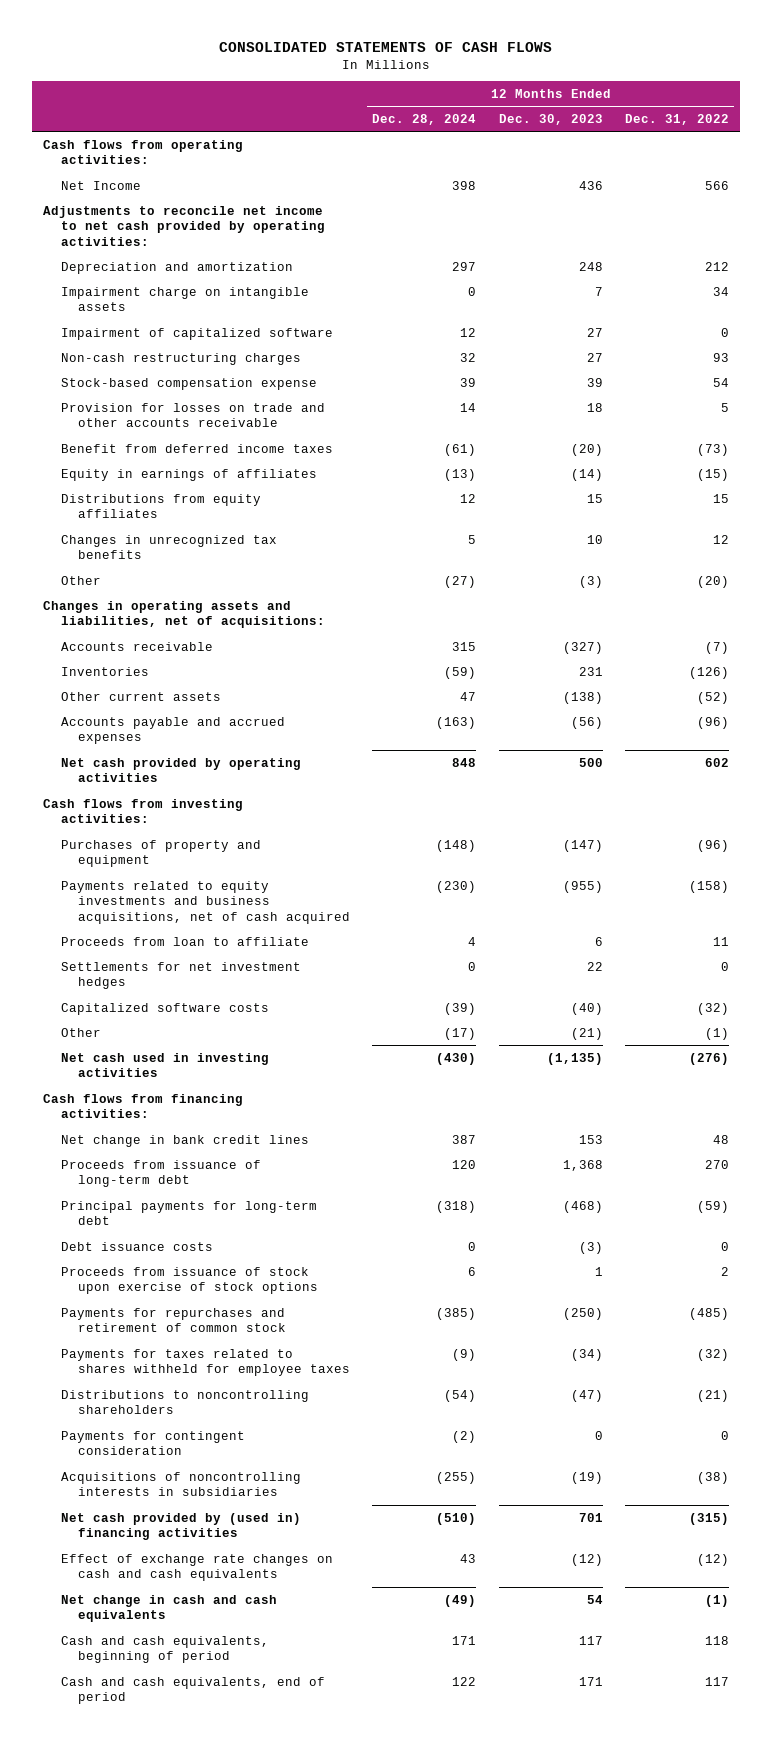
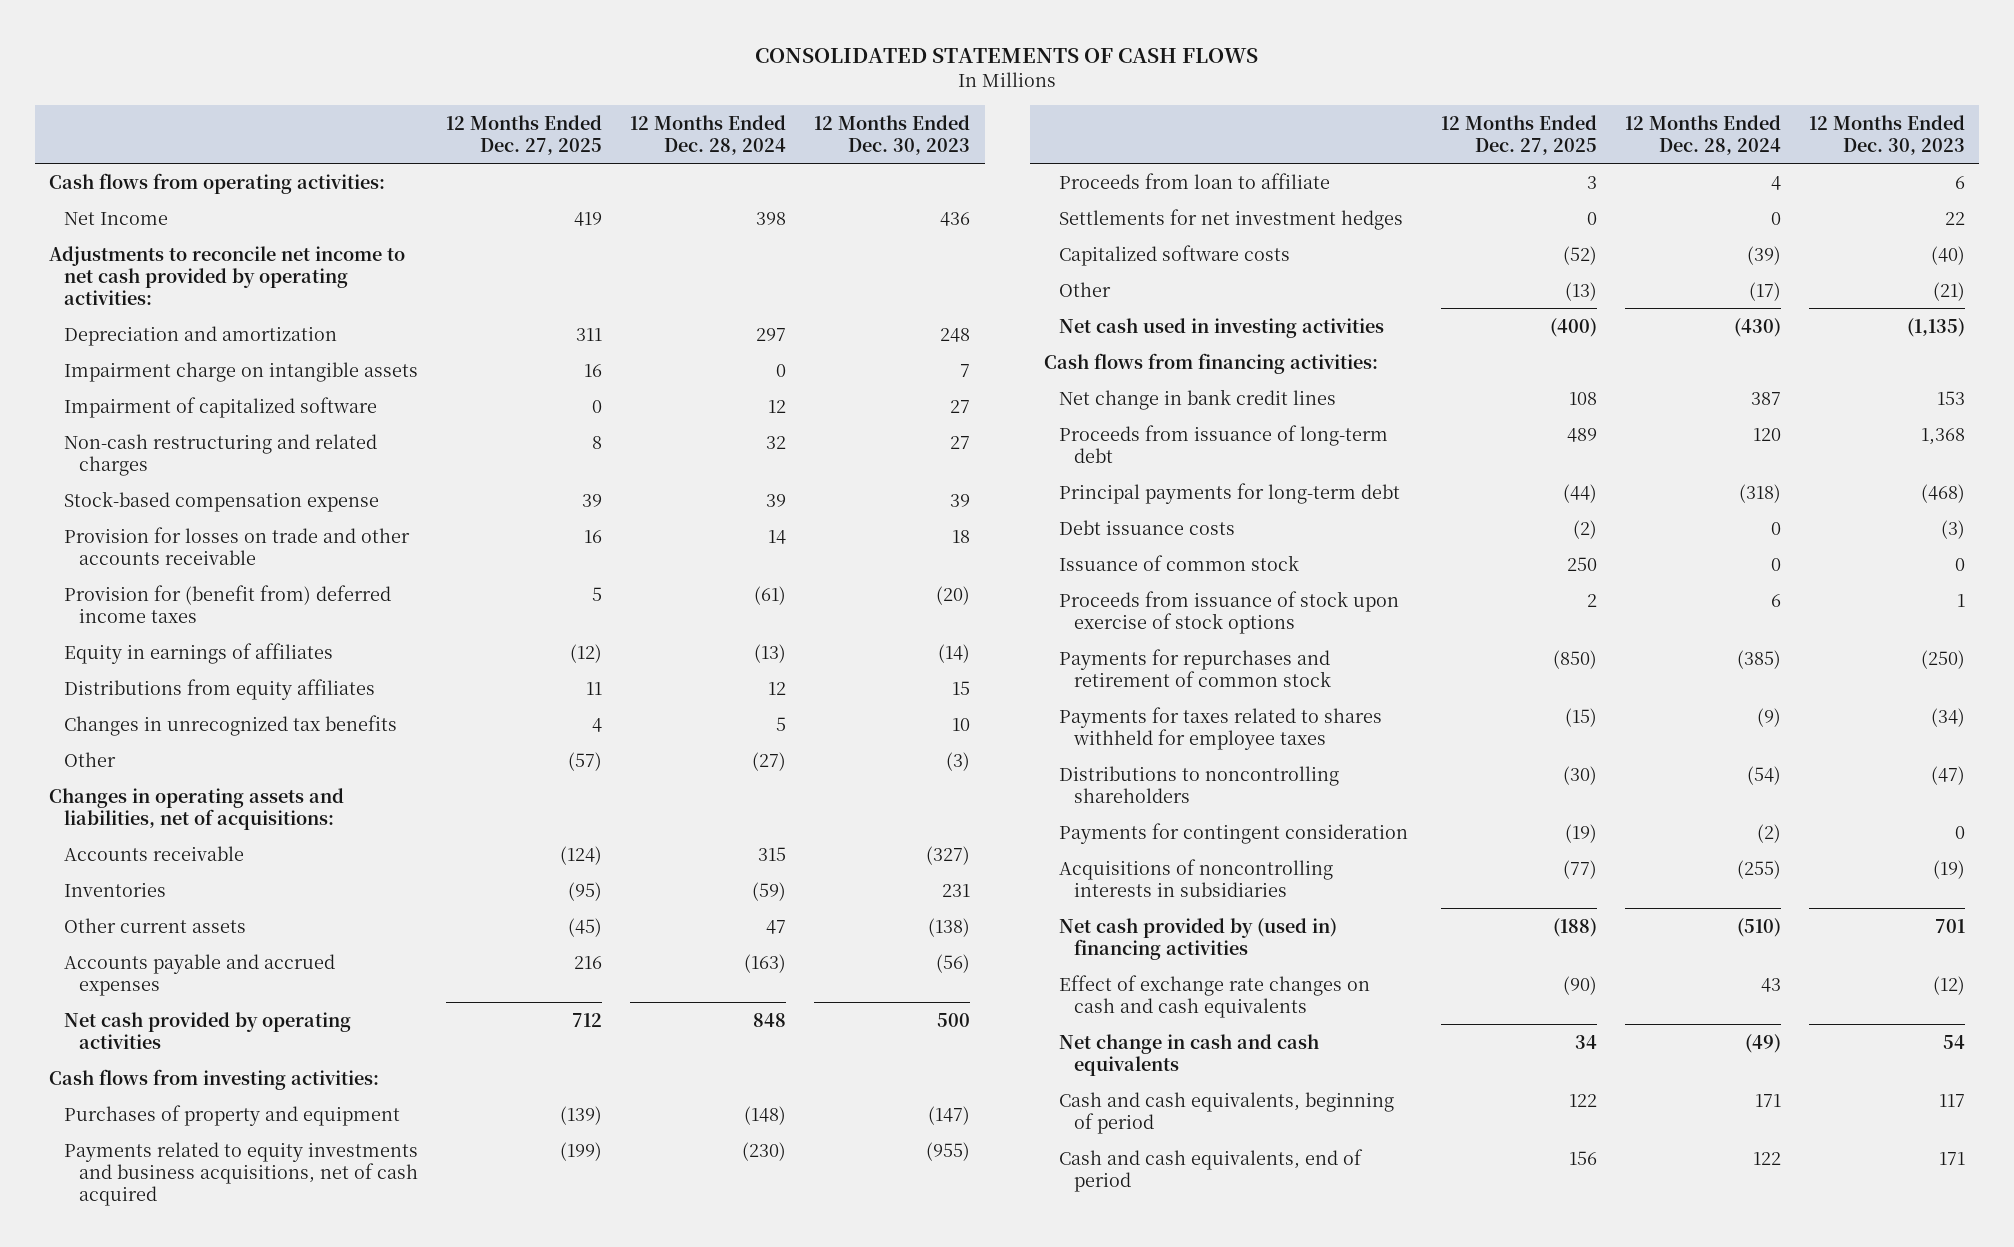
- | 12 Months Ended Dec. 28, 2024 | 12 Months Ended Dec. 30, 2023 | 12 Months Ended Dec. 31, 2022
+ | 12 Months Ended Dec. 27, 2025 | 12 Months Ended Dec. 28, 2024 | 12 Months Ended Dec. 30, 2023
- Non-cash restructuring charges | 32 | 27 | 93
+ Non-cash restructuring and related charges | 8 | 32 | 27
- Benefit from deferred income taxes | (61) | (20) | (73)
+ Provision for (benefit from) deferred income taxes | 5 | (61) | (20)
+ Issuance of common stock | 250 | 0 | 0

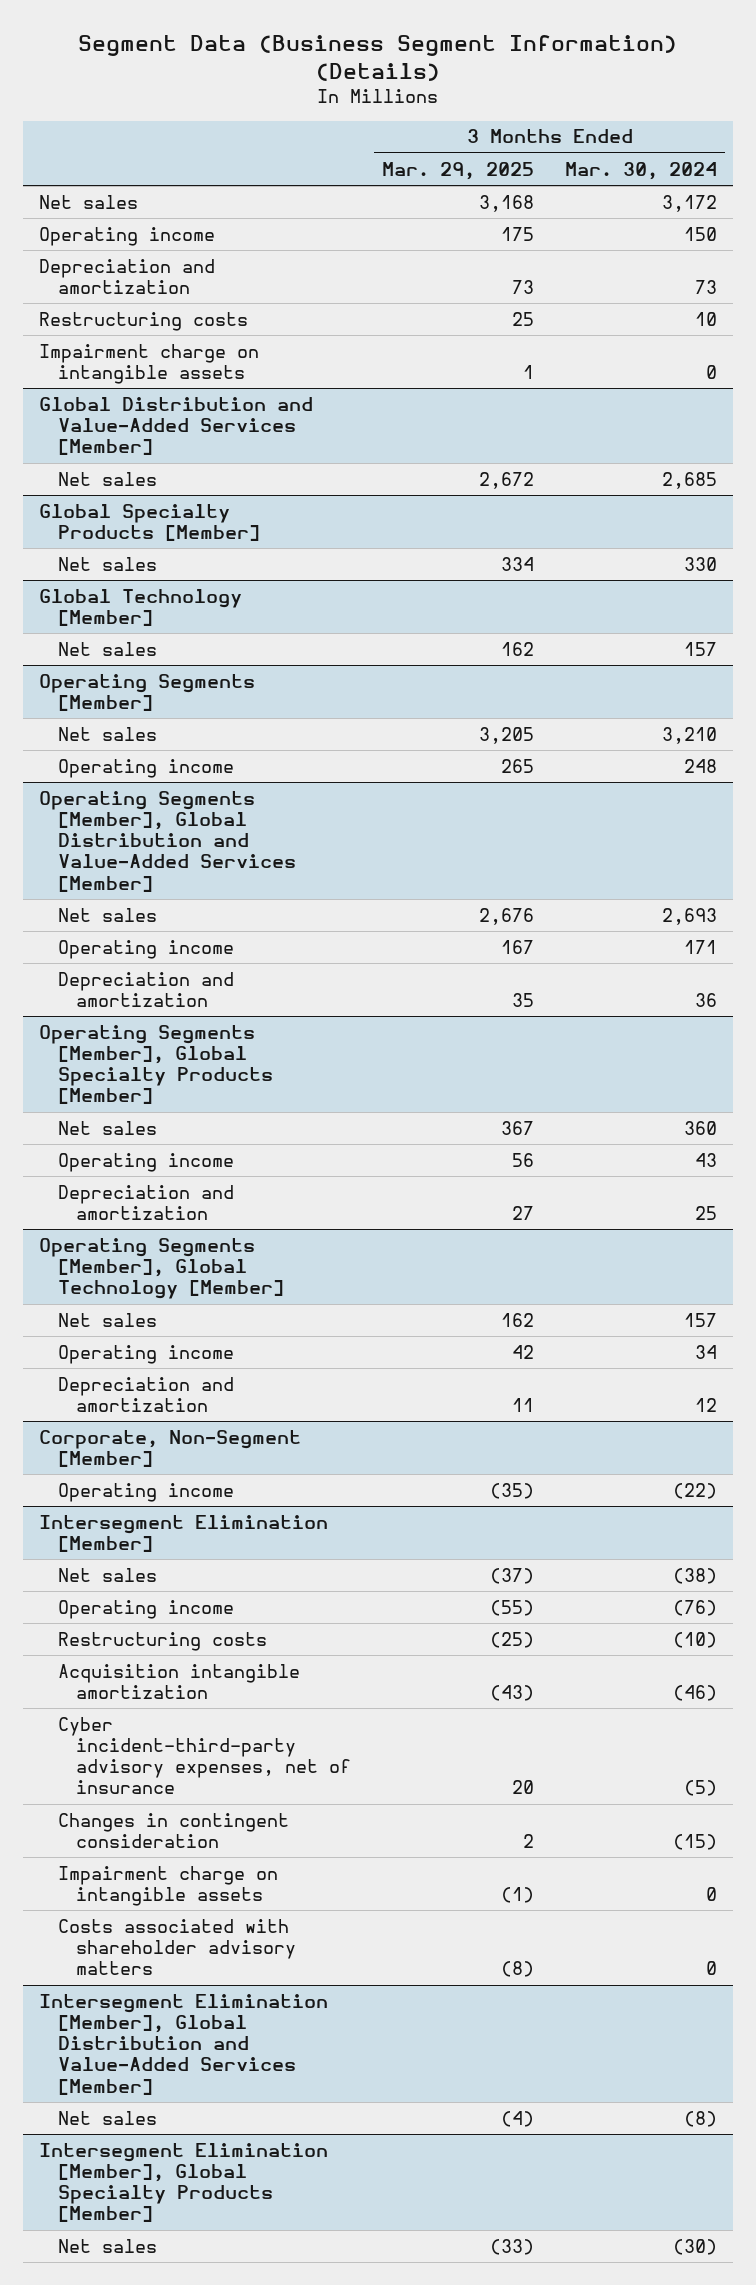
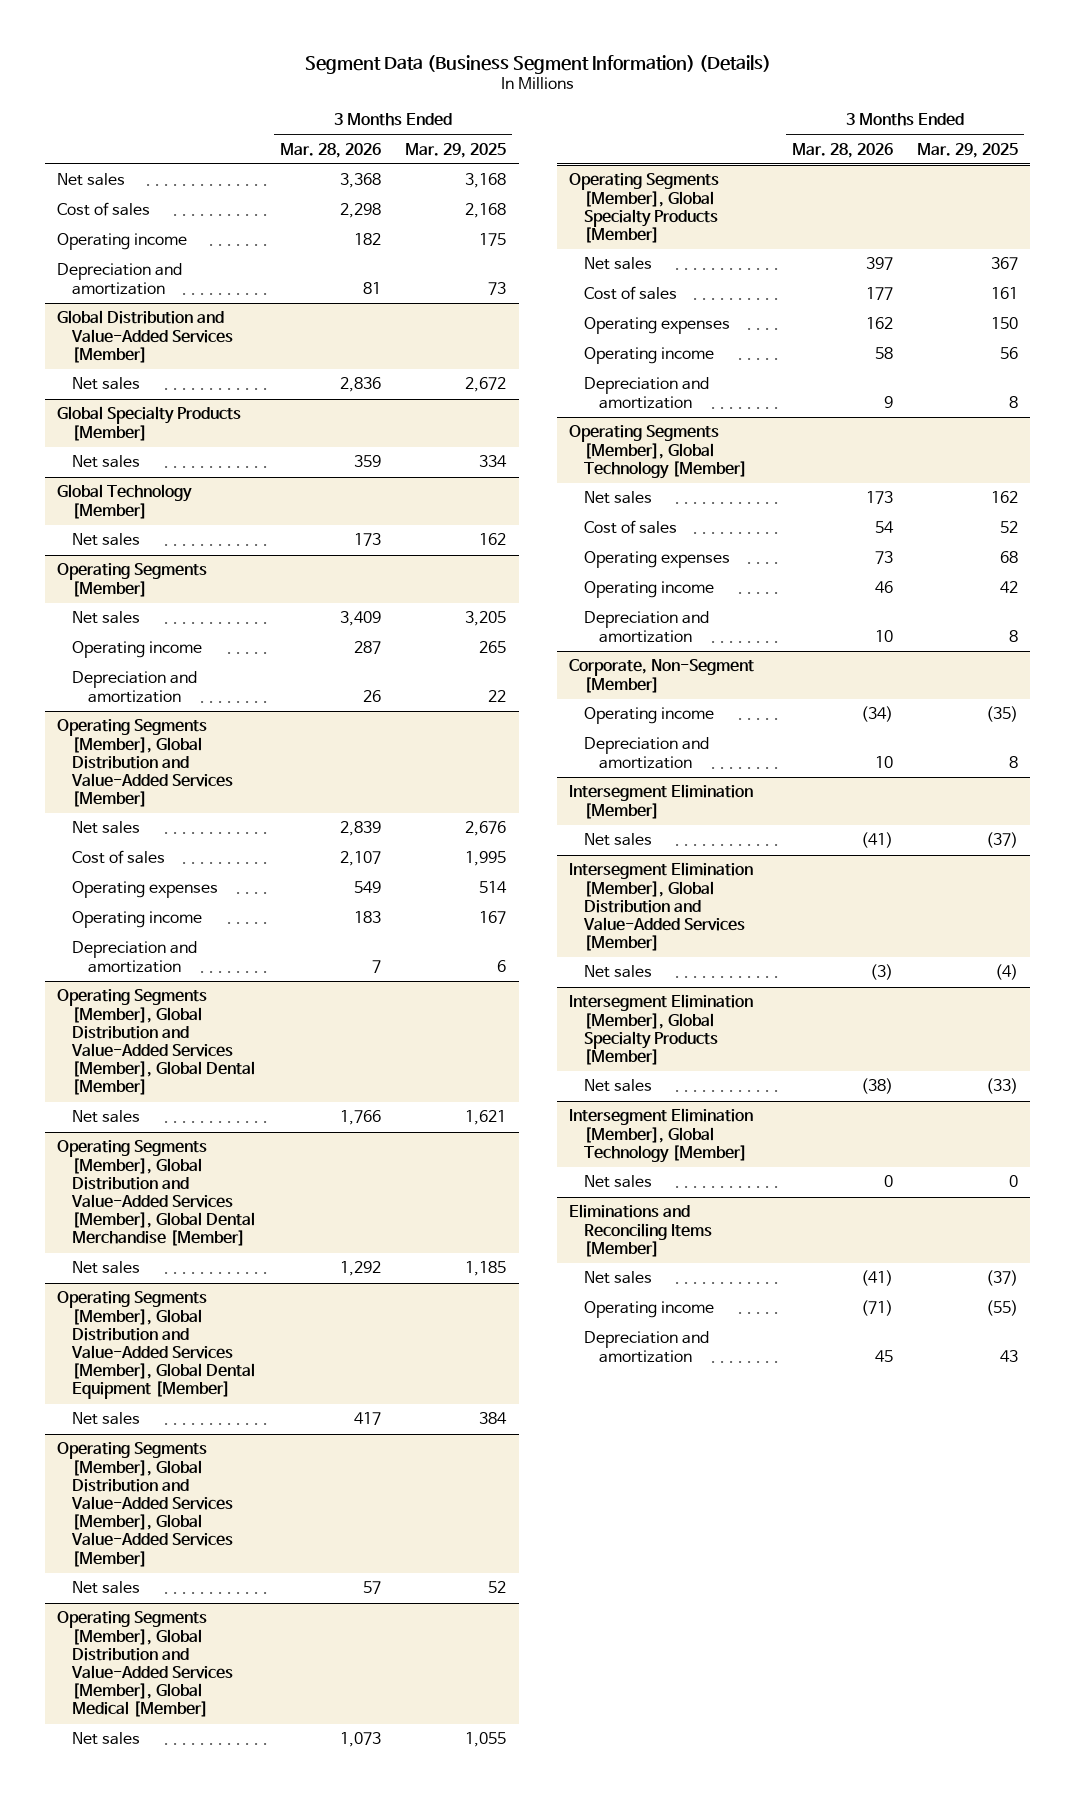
- | 3 Months Ended Mar. 29, 2025 | 3 Months Ended Mar. 30, 2024
+ | 3 Months Ended Mar. 28, 2026 | 3 Months Ended Mar. 29, 2025
+ Cost of sales | 2,298 | 2,168
- Restructuring costs | 25 | 10
- Impairment charge on intangible assets | 1 | 0
@ Operating Segments [Member]
+ Depreciation and amortization | 26 | 22
@ Operating Segments [Member], Global Distribution and Value-Added Services [Member]
+ Cost of sales | 2,107 | 1,995
+ Operating expenses | 549 | 514
- Depreciation and amortization | 35 | 36
+ Depreciation and amortization | 7 | 6
+ Operating Segments [Member], Global Distribution and Value-Added Services [Member], Global Dental [Member]
+ Net sales | 1,766 | 1,621
+ Operating Segments [Member], Global Distribution and Value-Added Services [Member], Global Dental Merchandise [Member]
+ Net sales | 1,292 | 1,185
+ Operating Segments [Member], Global Distribution and Value-Added Services [Member], Global Dental Equipment [Member]
+ Net sales | 417 | 384
+ Operating Segments [Member], Global Distribution and Value-Added Services [Member], Global Value-Added Services [Member]
+ Net sales | 57 | 52
+ Operating Segments [Member], Global Distribution and Value-Added Services [Member], Global Medical [Member]
+ Net sales | 1,073 | 1,055
@ Operating Segments [Member], Global Specialty Products [Member]
+ Cost of sales | 177 | 161
+ Operating expenses | 162 | 150
- Depreciation and amortization | 27 | 25
+ Depreciation and amortization | 9 | 8
@ Operating Segments [Member], Global Technology [Member]
+ Cost of sales | 54 | 52
+ Operating expenses | 73 | 68
- Depreciation and amortization | 11 | 12
+ Depreciation and amortization | 10 | 8
@ Corporate, Non-Segment [Member]
+ Depreciation and amortization | 10 | 8
@ Intersegment Elimination [Member]
- Operating income | (55) | (76)
- Restructuring costs | (25) | (10)
- Acquisition intangible amortization | (43) | (46)
- Cyber incident-third-party advisory expenses, net of insurance | 20 | (5)
- Changes in contingent consideration | 2 | (15)
- Impairment charge on intangible assets | (1) | 0
- Costs associated with shareholder advisory matters | (8) | 0
+ Intersegment Elimination [Member], Global Technology [Member]
+ Net sales | 0 | 0
+ Eliminations and Reconciling Items [Member]
+ Net sales | (41) | (37)
+ Operating income | (71) | (55)
+ Depreciation and amortization | 45 | 43

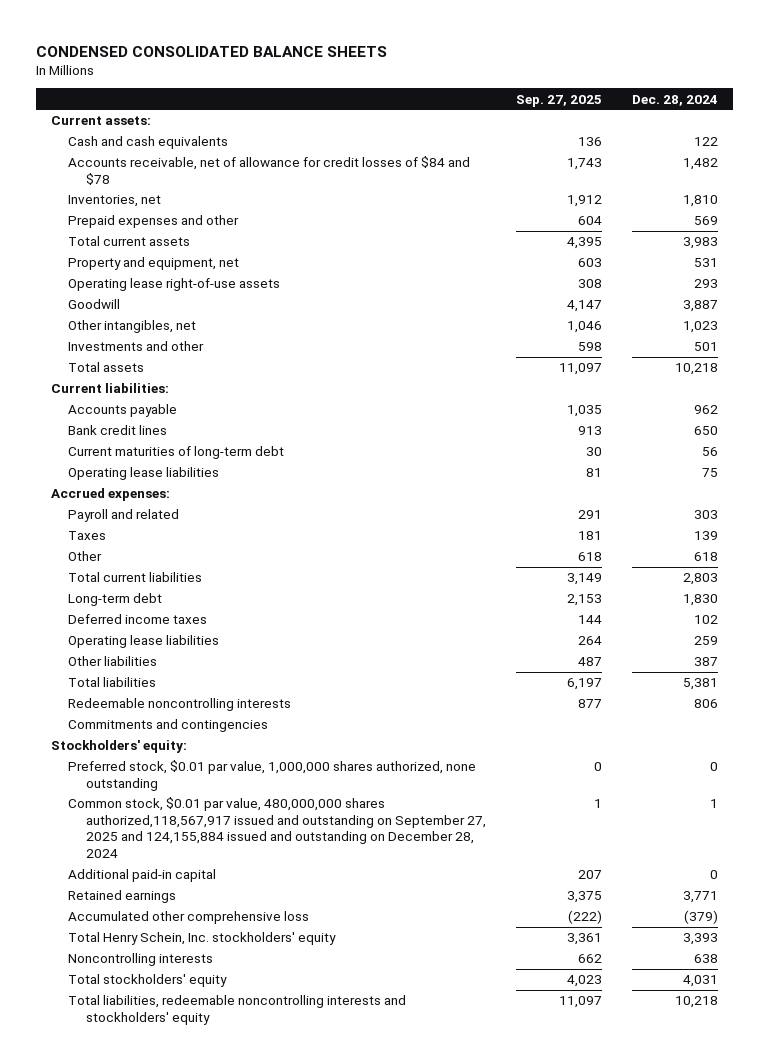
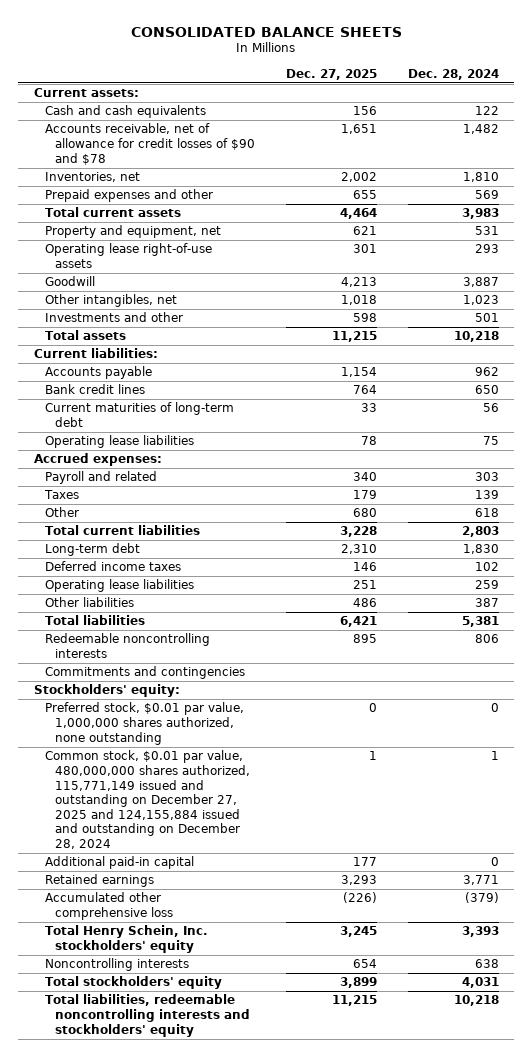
- CONDENSED CONSOLIDATED BALANCE SHEETS
+ CONSOLIDATED BALANCE SHEETS
- | Sep. 27, 2025 | Dec. 28, 2024
+ | Dec. 27, 2025 | Dec. 28, 2024
- Accounts receivable, net of allowance for credit losses of $84 and $78 | 1,743 | 1,482
+ Accounts receivable, net of allowance for credit losses of $90 and $78 | 1,651 | 1,482
- Common stock, $0.01 par value, 480,000,000 shares authorized,118,567,917 issued and outstanding on September 27, 2025 and 124,155,884 issued and outstanding on December 28, 2024 | 1 | 1
+ Common stock, $0.01 par value, 480,000,000 shares authorized, 115,771,149 issued and outstanding on December 27, 2025 and 124,155,884 issued and outstanding on December 28, 2024 | 1 | 1

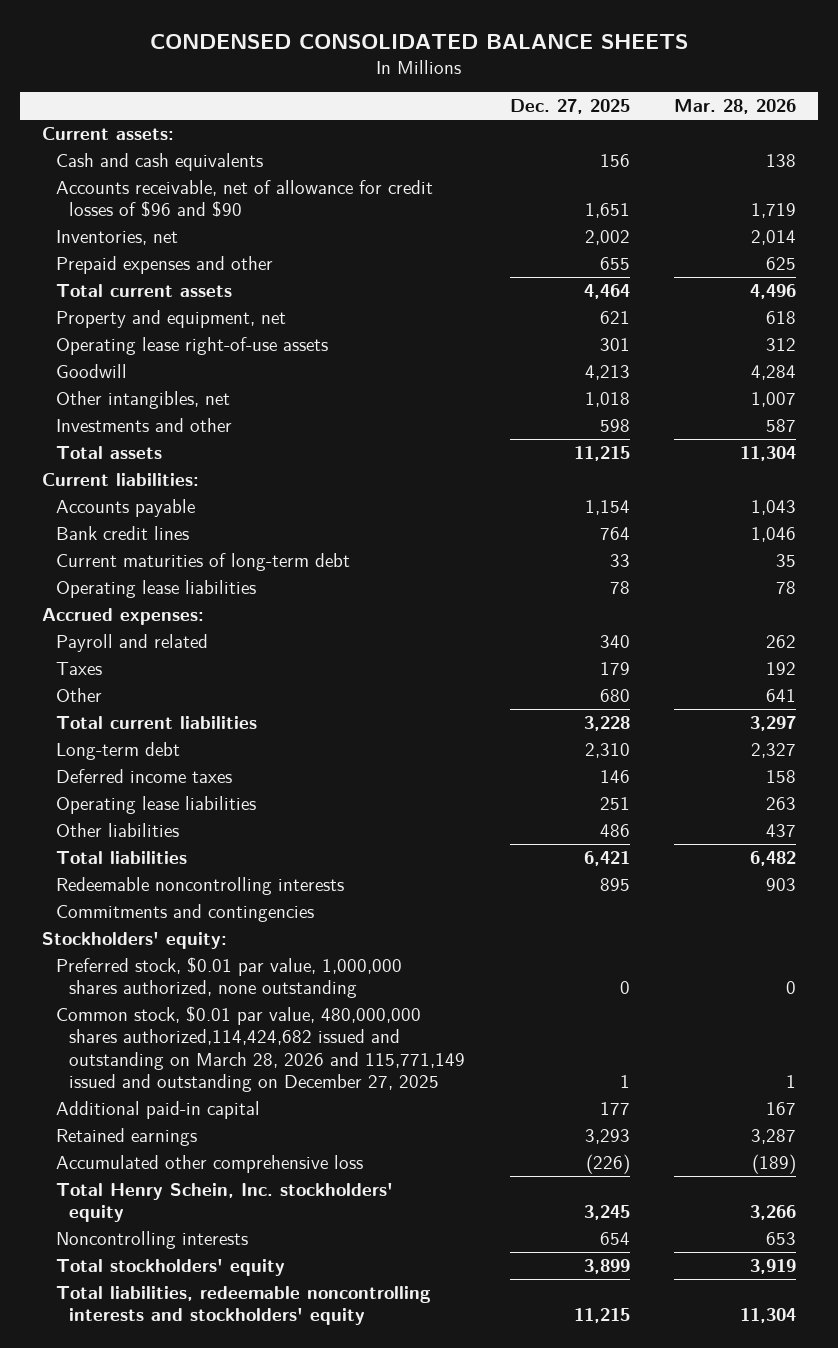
- CONSOLIDATED BALANCE SHEETS
+ CONDENSED CONSOLIDATED BALANCE SHEETS
- | Dec. 27, 2025 | Dec. 28, 2024
+ | Dec. 27, 2025 | Mar. 28, 2026
- Accounts receivable, net of allowance for credit losses of $90 and $78 | 1,651 | 1,482
+ Accounts receivable, net of allowance for credit losses of $96 and $90 | 1,651 | 1,719
- Common stock, $0.01 par value, 480,000,000 shares authorized, 115,771,149 issued and outstanding on December 27, 2025 and 124,155,884 issued and outstanding on December 28, 2024 | 1 | 1
+ Common stock, $0.01 par value, 480,000,000 shares authorized,114,424,682 issued and outstanding on March 28, 2026 and 115,771,149 issued and outstanding on December 27, 2025 | 1 | 1

